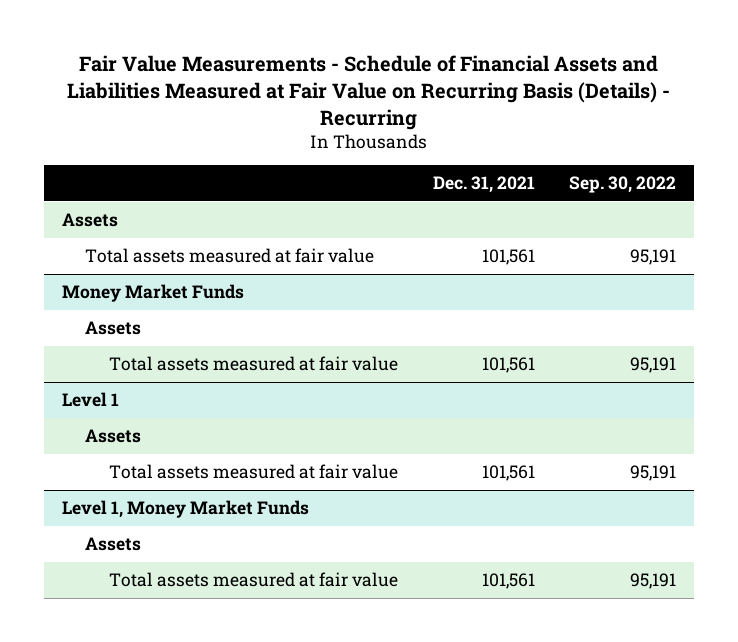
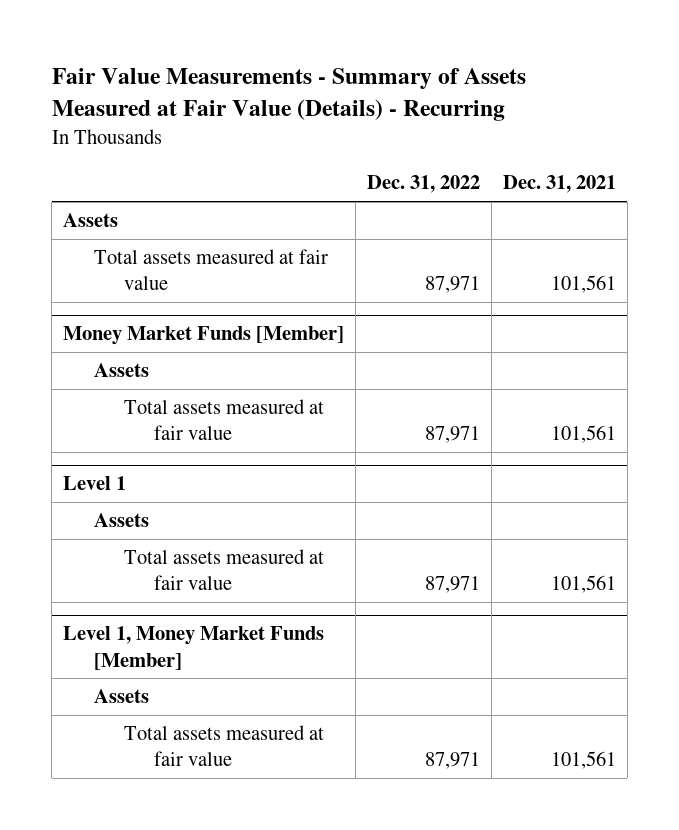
- Fair Value Measurements - Schedule of Financial Assets and Liabilities Measured at Fair Value on Recurring Basis (Details) - Recurring
+ Fair Value Measurements - Summary of Assets Measured at Fair Value (Details) - Recurring
- | Dec. 31, 2021 | Sep. 30, 2022
+ | Dec. 31, 2022 | Dec. 31, 2021
- Money Market Funds
+ Money Market Funds [Member]
- Level 1, Money Market Funds
+ Level 1, Money Market Funds [Member]

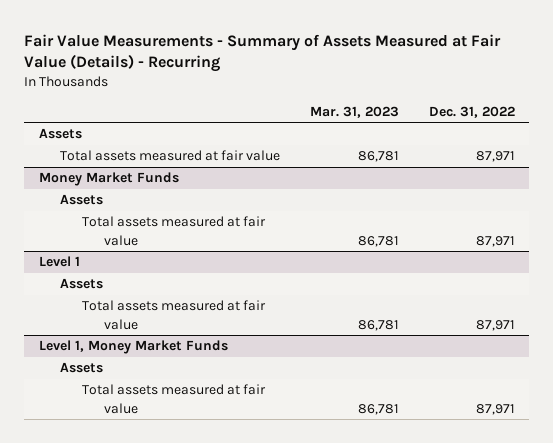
- | Dec. 31, 2022 | Dec. 31, 2021
+ | Mar. 31, 2023 | Dec. 31, 2022
- Money Market Funds [Member]
+ Money Market Funds
- Level 1, Money Market Funds [Member]
+ Level 1, Money Market Funds

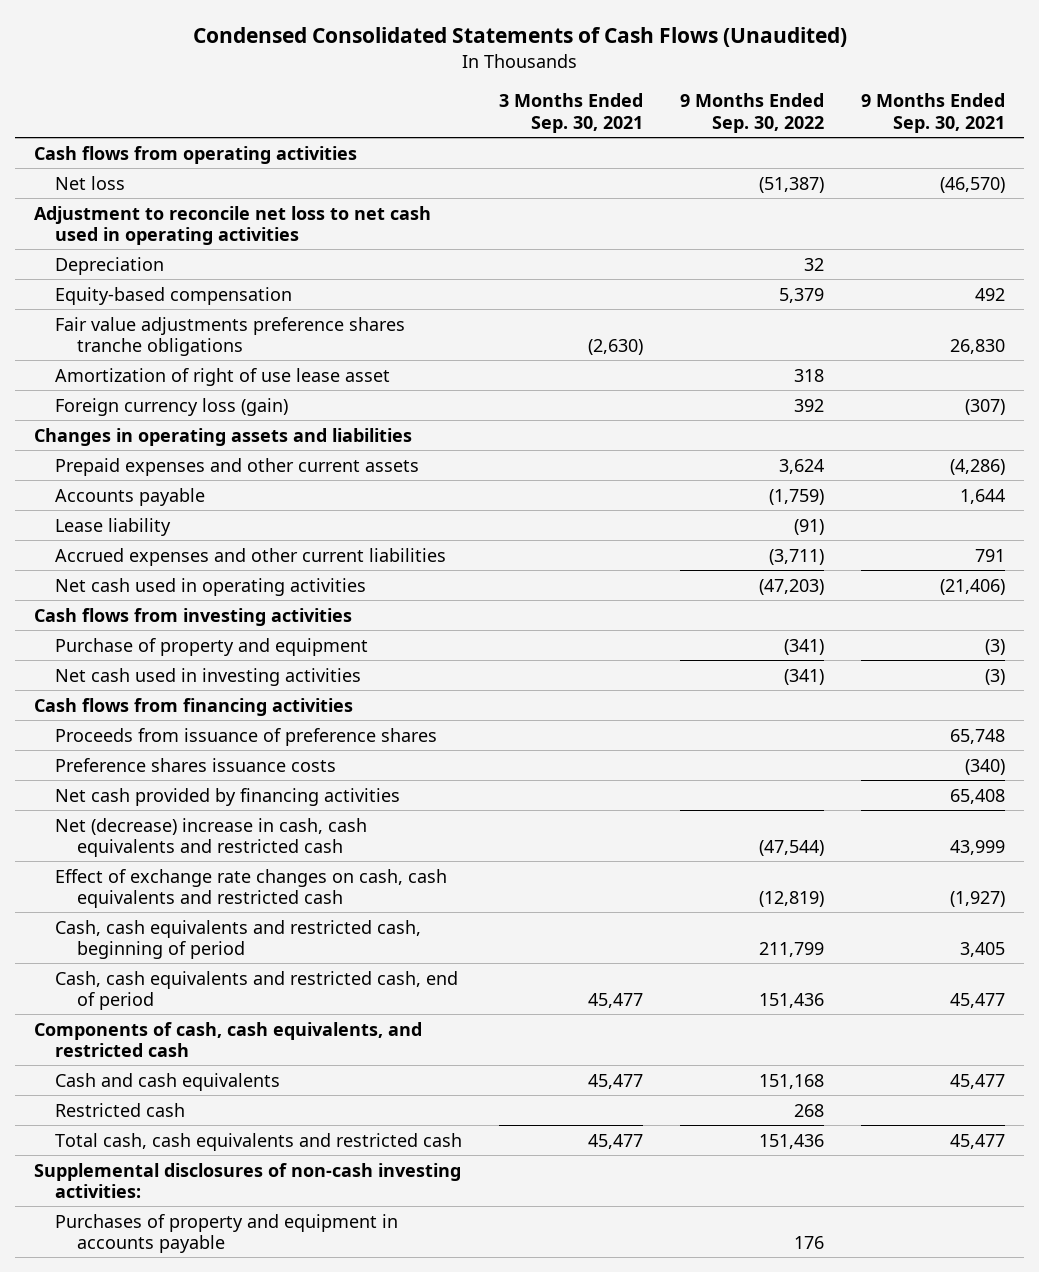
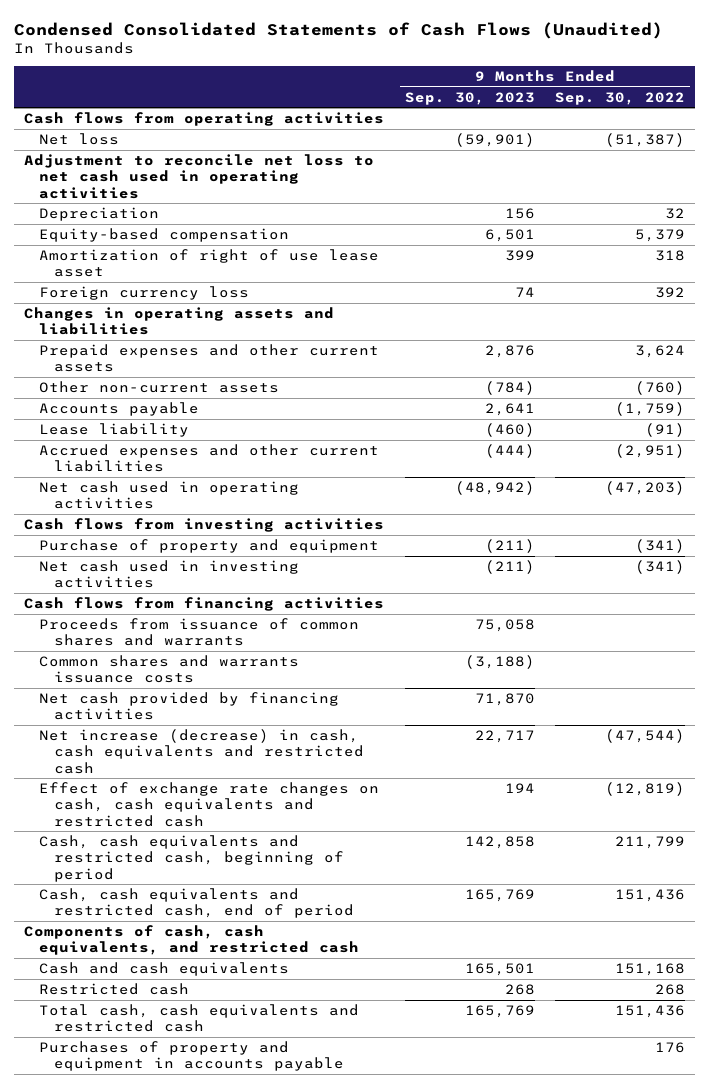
- | 3 Months Ended Sep. 30, 2021 | 9 Months Ended Sep. 30, 2022 | 9 Months Ended Sep. 30, 2021
+ | 9 Months Ended Sep. 30, 2023 | 9 Months Ended Sep. 30, 2022
- Fair value adjustments preference shares tranche obligations | (2,630) | | 26,830
- Foreign currency loss (gain) | | 392 | (307)
+ Foreign currency loss | 74 | 392
+ Other non-current assets | (784) | (760)
- Accrued expenses and other current liabilities | | (3,711) | 791
+ Accrued expenses and other current liabilities | (444) | (2,951)
- Proceeds from issuance of preference shares | | | 65,748
- Preference shares issuance costs | | | (340)
+ Proceeds from issuance of common shares and warrants | 75,058 |
+ Common shares and warrants issuance costs | (3,188) |
- Net (decrease) increase in cash, cash equivalents and restricted cash | | (47,544) | 43,999
+ Net increase (decrease) in cash, cash equivalents and restricted cash | 22,717 | (47,544)
- Supplemental disclosures of non-cash investing activities:

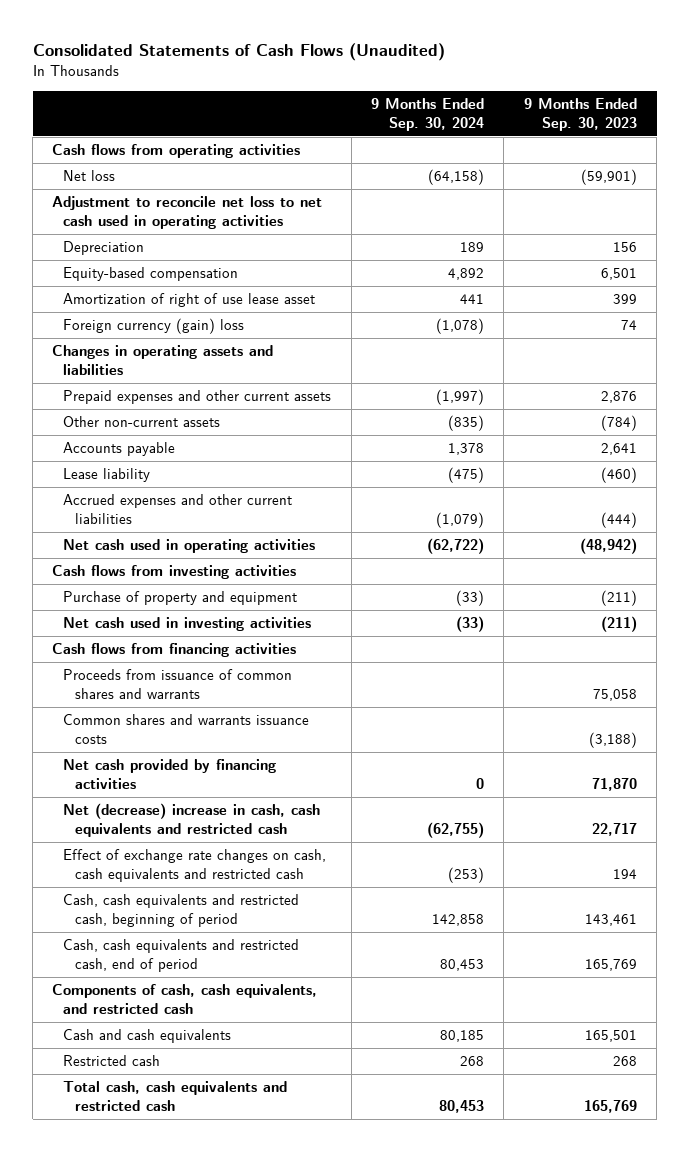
- Condensed Consolidated Statements of Cash Flows (Unaudited)
+ Consolidated Statements of Cash Flows (Unaudited)
- | 9 Months Ended Sep. 30, 2023 | 9 Months Ended Sep. 30, 2022
+ | 9 Months Ended Sep. 30, 2024 | 9 Months Ended Sep. 30, 2023
- Foreign currency loss | 74 | 392
+ Foreign currency (gain) loss | (1,078) | 74
- Net increase (decrease) in cash, cash equivalents and restricted cash | 22,717 | (47,544)
+ Net (decrease) increase in cash, cash equivalents and restricted cash | (62,755) | 22,717
- Cash, cash equivalents and restricted cash, beginning of period | 142,858 | 211,799
+ Cash, cash equivalents and restricted cash, beginning of period | 142,858 | 143,461
- Purchases of property and equipment in accounts payable | | 176

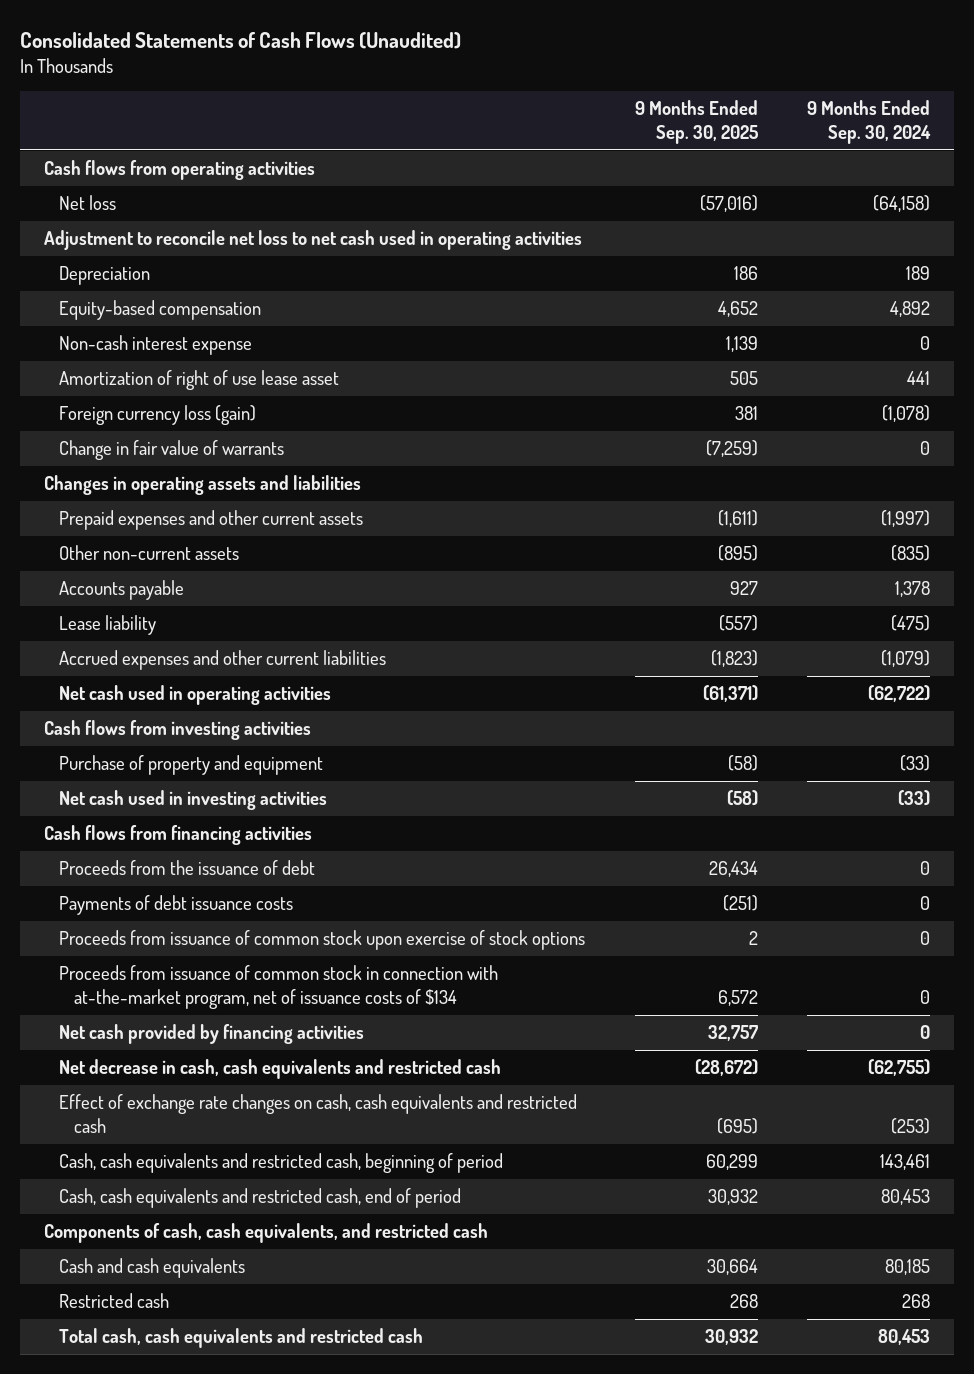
- | 9 Months Ended Sep. 30, 2024 | 9 Months Ended Sep. 30, 2023
+ | 9 Months Ended Sep. 30, 2025 | 9 Months Ended Sep. 30, 2024
+ Non-cash interest expense | 1,139 | 0
- Foreign currency (gain) loss | (1,078) | 74
+ Foreign currency loss (gain) | 381 | (1,078)
+ Change in fair value of warrants | (7,259) | 0
- Proceeds from issuance of common shares and warrants | | 75,058
- Common shares and warrants issuance costs | | (3,188)
+ Proceeds from the issuance of debt | 26,434 | 0
+ Payments of debt issuance costs | (251) | 0
+ Proceeds from issuance of common stock upon exercise of stock options | 2 | 0
+ Proceeds from issuance of common stock in connection with at-the-market program, net of issuance costs of $134 | 6,572 | 0
- Net (decrease) increase in cash, cash equivalents and restricted cash | (62,755) | 22,717
+ Net decrease in cash, cash equivalents and restricted cash | (28,672) | (62,755)
- Cash, cash equivalents and restricted cash, beginning of period | 142,858 | 143,461
+ Cash, cash equivalents and restricted cash, beginning of period | 60,299 | 143,461

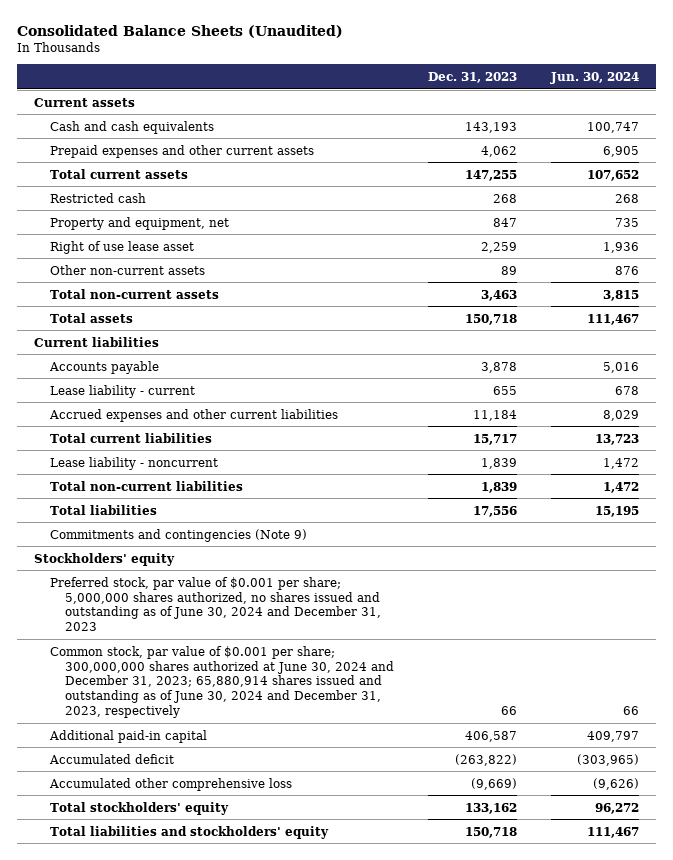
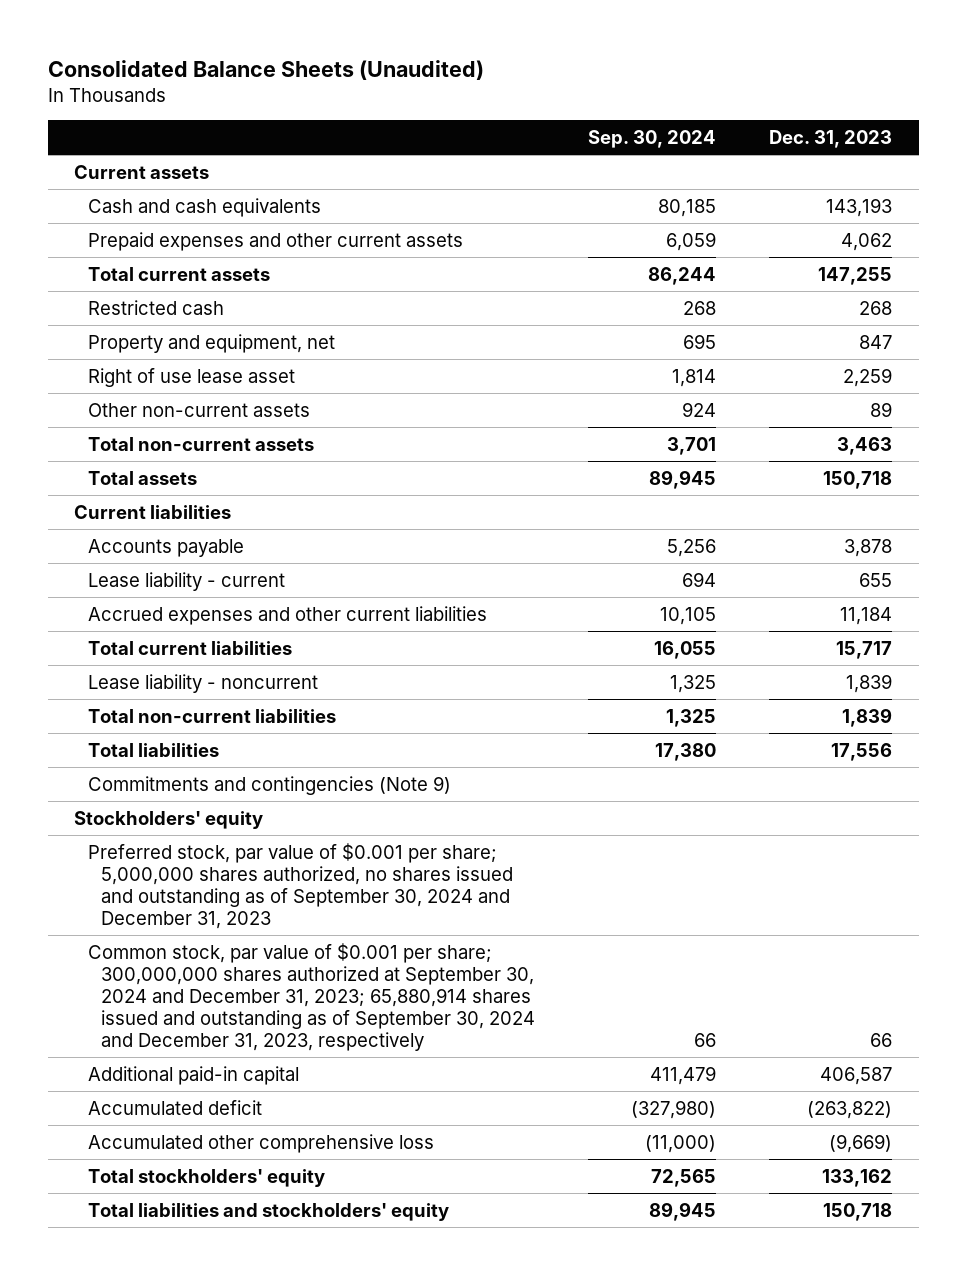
- | Dec. 31, 2023 | Jun. 30, 2024
+ | Sep. 30, 2024 | Dec. 31, 2023
- Preferred stock, par value of $0.001 per share; 5,000,000 shares authorized, no shares issued and outstanding as of June 30, 2024 and December 31, 2023
- Common stock, par value of $0.001 per share; 300,000,000 shares authorized at June 30, 2024 and December 31, 2023; 65,880,914 shares issued and outstanding as of June 30, 2024 and December 31, 2023, respectively | 66 | 66
+ Preferred stock, par value of $0.001 per share; 5,000,000 shares authorized, no shares issued and outstanding as of September 30, 2024 and December 31, 2023
+ Common stock, par value of $0.001 per share; 300,000,000 shares authorized at September 30, 2024 and December 31, 2023; 65,880,914 shares issued and outstanding as of September 30, 2024 and December 31, 2023, respectively | 66 | 66

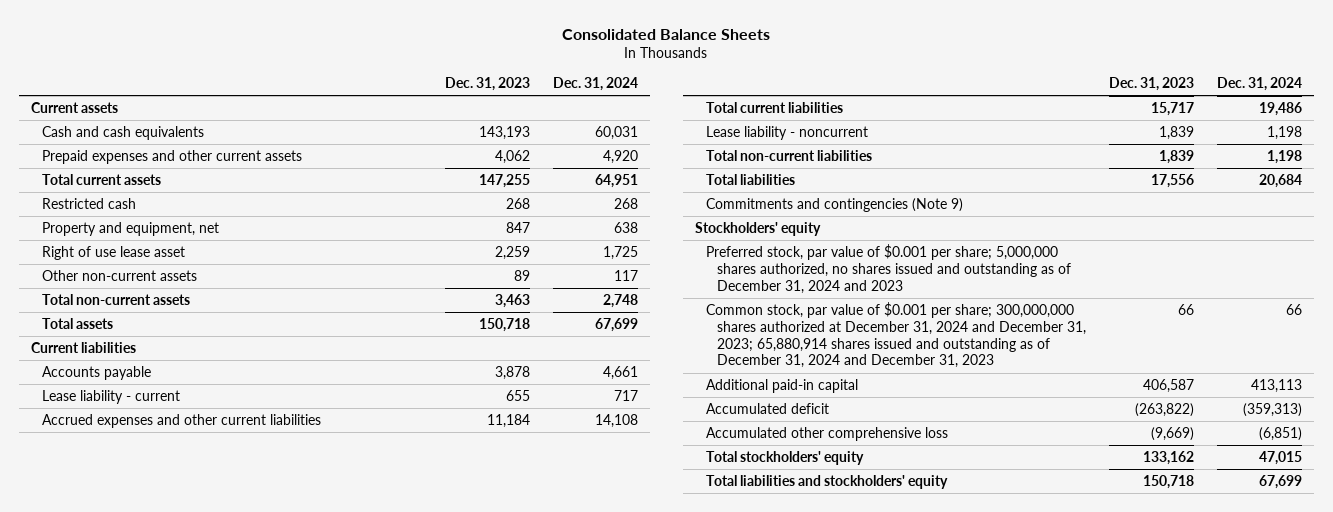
- Consolidated Balance Sheets (Unaudited)
+ Consolidated Balance Sheets
- | Sep. 30, 2024 | Dec. 31, 2023
+ | Dec. 31, 2023 | Dec. 31, 2024
- Preferred stock, par value of $0.001 per share; 5,000,000 shares authorized, no shares issued and outstanding as of September 30, 2024 and December 31, 2023
- Common stock, par value of $0.001 per share; 300,000,000 shares authorized at September 30, 2024 and December 31, 2023; 65,880,914 shares issued and outstanding as of September 30, 2024 and December 31, 2023, respectively | 66 | 66
+ Preferred stock, par value of $0.001 per share; 5,000,000 shares authorized, no shares issued and outstanding as of December 31, 2024 and 2023
+ Common stock, par value of $0.001 per share; 300,000,000 shares authorized at December 31, 2024 and December 31, 2023; 65,880,914 shares issued and outstanding as of December 31, 2024 and December 31, 2023 | 66 | 66

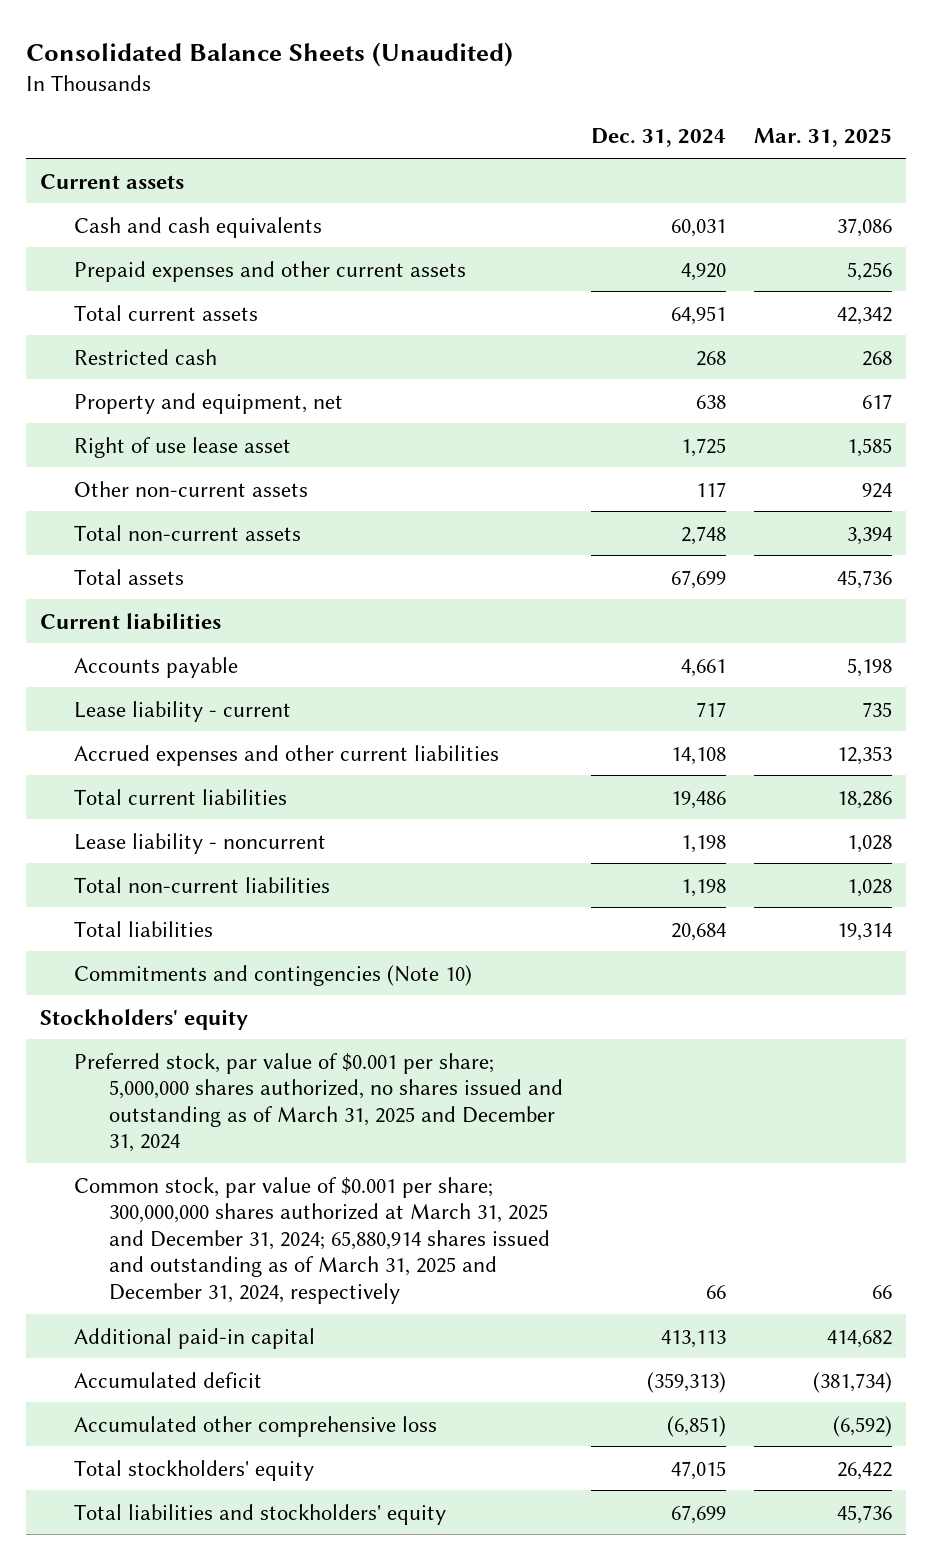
- Consolidated Balance Sheets
+ Consolidated Balance Sheets (Unaudited)
- | Dec. 31, 2023 | Dec. 31, 2024
+ | Dec. 31, 2024 | Mar. 31, 2025
- Commitments and contingencies (Note 9)
+ Commitments and contingencies (Note 10)
- Preferred stock, par value of $0.001 per share; 5,000,000 shares authorized, no shares issued and outstanding as of December 31, 2024 and 2023
- Common stock, par value of $0.001 per share; 300,000,000 shares authorized at December 31, 2024 and December 31, 2023; 65,880,914 shares issued and outstanding as of December 31, 2024 and December 31, 2023 | 66 | 66
+ Preferred stock, par value of $0.001 per share; 5,000,000 shares authorized, no shares issued and outstanding as of March 31, 2025 and December 31, 2024
+ Common stock, par value of $0.001 per share; 300,000,000 shares authorized at March 31, 2025 and December 31, 2024; 65,880,914 shares issued and outstanding as of March 31, 2025 and December 31, 2024, respectively | 66 | 66

